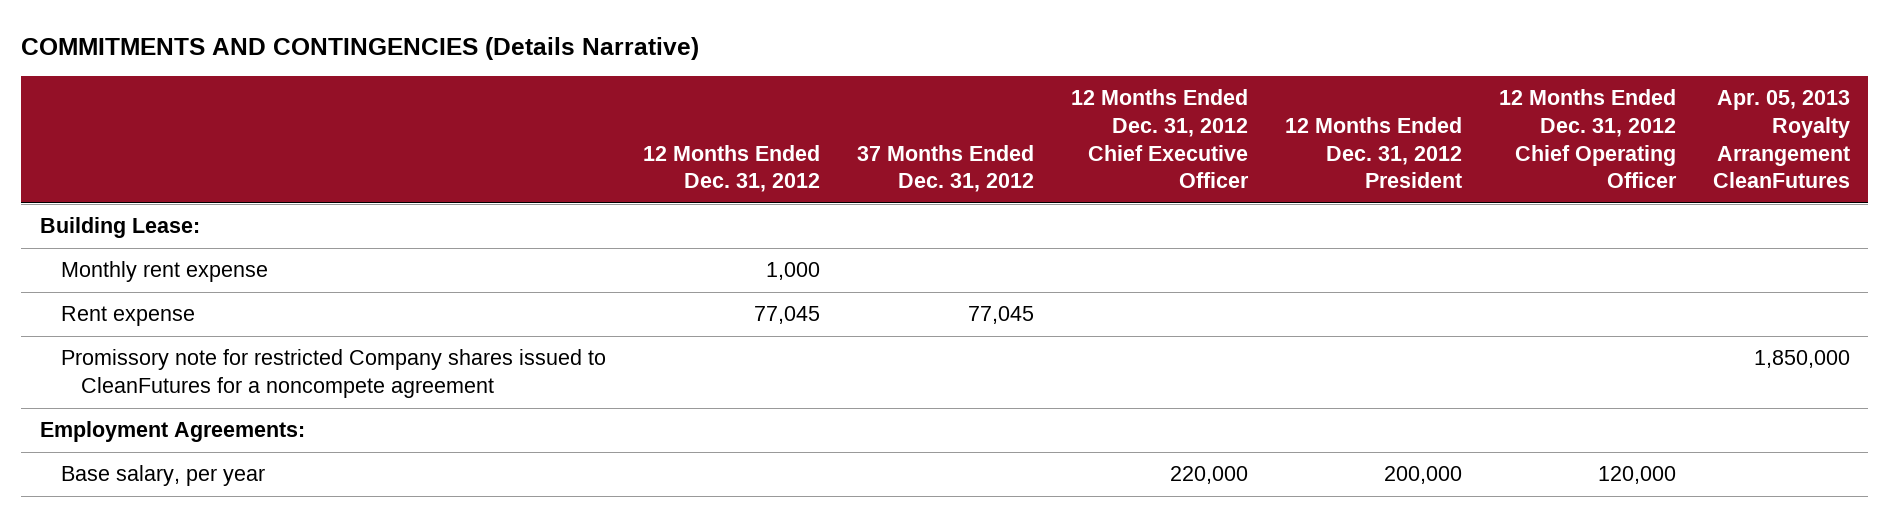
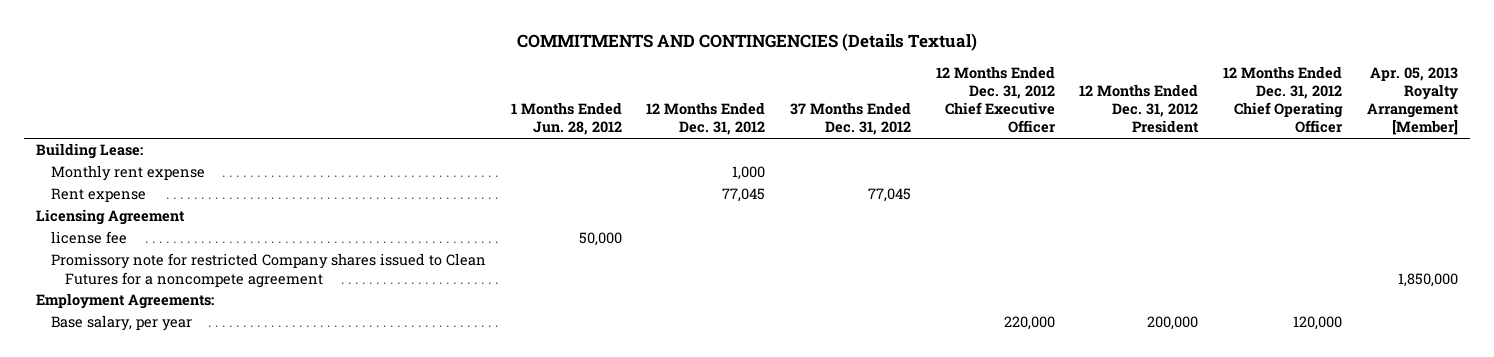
- COMMITMENTS AND CONTINGENCIES (Details Narrative)
+ COMMITMENTS AND CONTINGENCIES (Details Textual)
- | 12 Months Ended Dec. 31, 2012 | 37 Months Ended Dec. 31, 2012 | 12 Months Ended Dec. 31, 2012 Chief Executive Officer | 12 Months Ended Dec. 31, 2012 President | 12 Months Ended Dec. 31, 2012 Chief Operating Officer | Apr. 05, 2013 Royalty Arrangement CleanFutures
+ | 1 Months Ended Jun. 28, 2012 | 12 Months Ended Dec. 31, 2012 | 37 Months Ended Dec. 31, 2012 | 12 Months Ended Dec. 31, 2012 Chief Executive Officer | 12 Months Ended Dec. 31, 2012 President | 12 Months Ended Dec. 31, 2012 Chief Operating Officer | Apr. 05, 2013 Royalty Arrangement [Member]
- Promissory note for restricted Company shares issued to CleanFutures for a noncompete agreement | | | | | | 1,850,000
+ Licensing Agreement
+ license fee | 50,000 | | | | | |
+ Promissory note for restricted Company shares issued to Clean Futures for a noncompete agreement | | | | | | | 1,850,000

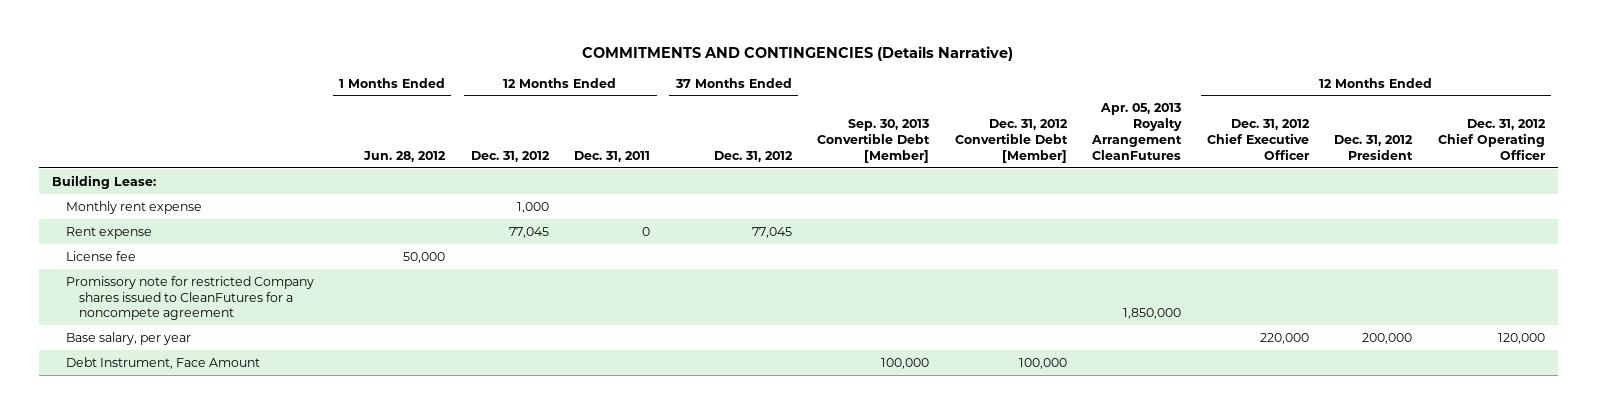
- COMMITMENTS AND CONTINGENCIES (Details Textual)
+ COMMITMENTS AND CONTINGENCIES (Details Narrative)
- | 1 Months Ended Jun. 28, 2012 | 12 Months Ended Dec. 31, 2012 | 37 Months Ended Dec. 31, 2012 | 12 Months Ended Dec. 31, 2012 Chief Executive Officer | 12 Months Ended Dec. 31, 2012 President | 12 Months Ended Dec. 31, 2012 Chief Operating Officer | Apr. 05, 2013 Royalty Arrangement [Member]
+ | 1 Months Ended Jun. 28, 2012 | 12 Months Ended Dec. 31, 2012 | 12 Months Ended Dec. 31, 2011 | 37 Months Ended Dec. 31, 2012 | Sep. 30, 2013 Convertible Debt [Member] | Dec. 31, 2012 Convertible Debt [Member] | Apr. 05, 2013 Royalty Arrangement CleanFutures | 12 Months Ended Dec. 31, 2012 Chief Executive Officer | 12 Months Ended Dec. 31, 2012 President | 12 Months Ended Dec. 31, 2012 Chief Operating Officer
- Licensing Agreement
- license fee | 50,000 | | | | | |
- Promissory note for restricted Company shares issued to Clean Futures for a noncompete agreement | | | | | | | 1,850,000
- Employment Agreements:
+ License fee | 50,000 | | | | | | | | |
+ Promissory note for restricted Company shares issued to CleanFutures for a noncompete agreement | | | | | | | 1,850,000 | | |
+ Debt Instrument, Face Amount | | | | | 100,000 | 100,000 | | | |

